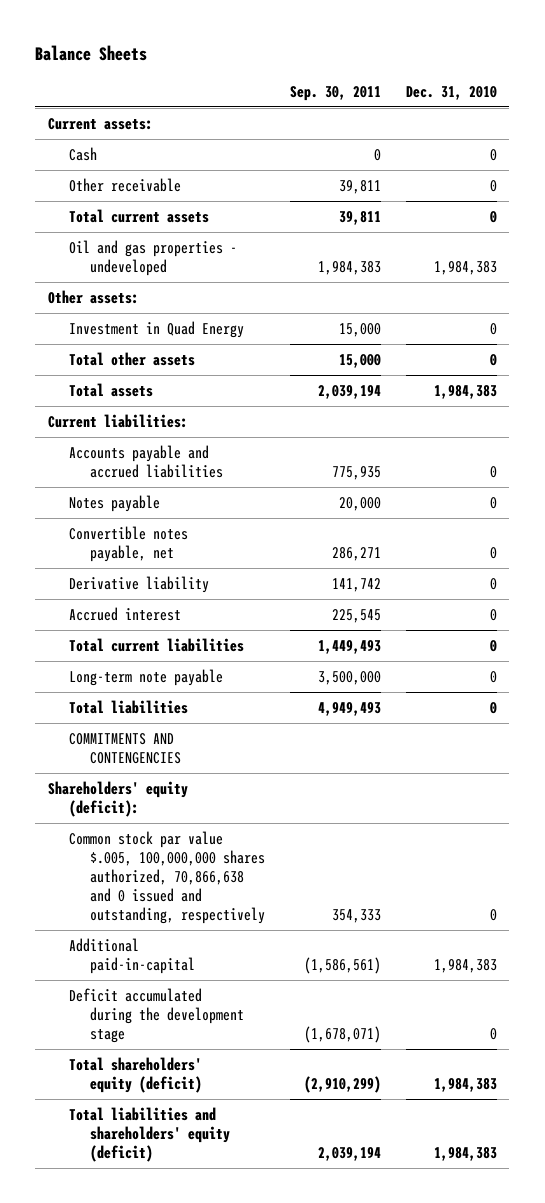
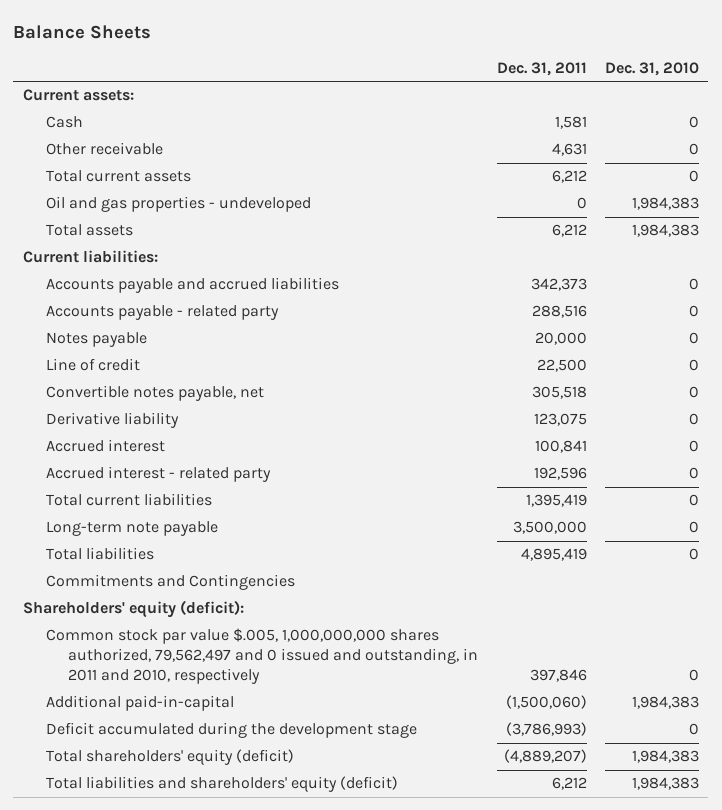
- | Sep. 30, 2011 | Dec. 31, 2010
+ | Dec. 31, 2011 | Dec. 31, 2010
- Other assets:
- Investment in Quad Energy | 15,000 | 0
- Total other assets | 15,000 | 0
+ Accounts payable - related party | 288,516 | 0
+ Line of credit | 22,500 | 0
+ Accrued interest - related party | 192,596 | 0
- COMMITMENTS AND CONTENGENCIES
+ Commitments and Contingencies
- Common stock par value $.005, 100,000,000 shares authorized, 70,866,638 and 0 issued and outstanding, respectively | 354,333 | 0
+ Common stock par value $.005, 1,000,000,000 shares authorized, 79,562,497 and 0 issued and outstanding, in 2011 and 2010, respectively | 397,846 | 0

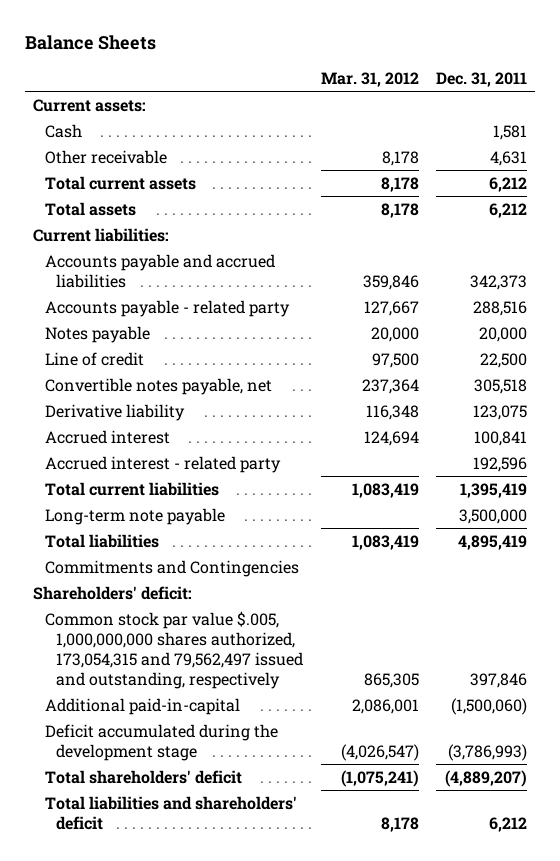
- | Dec. 31, 2011 | Dec. 31, 2010
+ | Mar. 31, 2012 | Dec. 31, 2011
- Oil and gas properties - undeveloped | 0 | 1,984,383
- Shareholders' equity (deficit):
- Common stock par value $.005, 1,000,000,000 shares authorized, 79,562,497 and 0 issued and outstanding, in 2011 and 2010, respectively | 397,846 | 0
+ Shareholders' deficit:
+ Common stock par value $.005, 1,000,000,000 shares authorized, 173,054,315 and 79,562,497 issued and outstanding, respectively | 865,305 | 397,846
- Total shareholders' equity (deficit) | (4,889,207) | 1,984,383
- Total liabilities and shareholders' equity (deficit) | 6,212 | 1,984,383
+ Total shareholders' deficit | (1,075,241) | (4,889,207)
+ Total liabilities and shareholders' deficit | 8,178 | 6,212

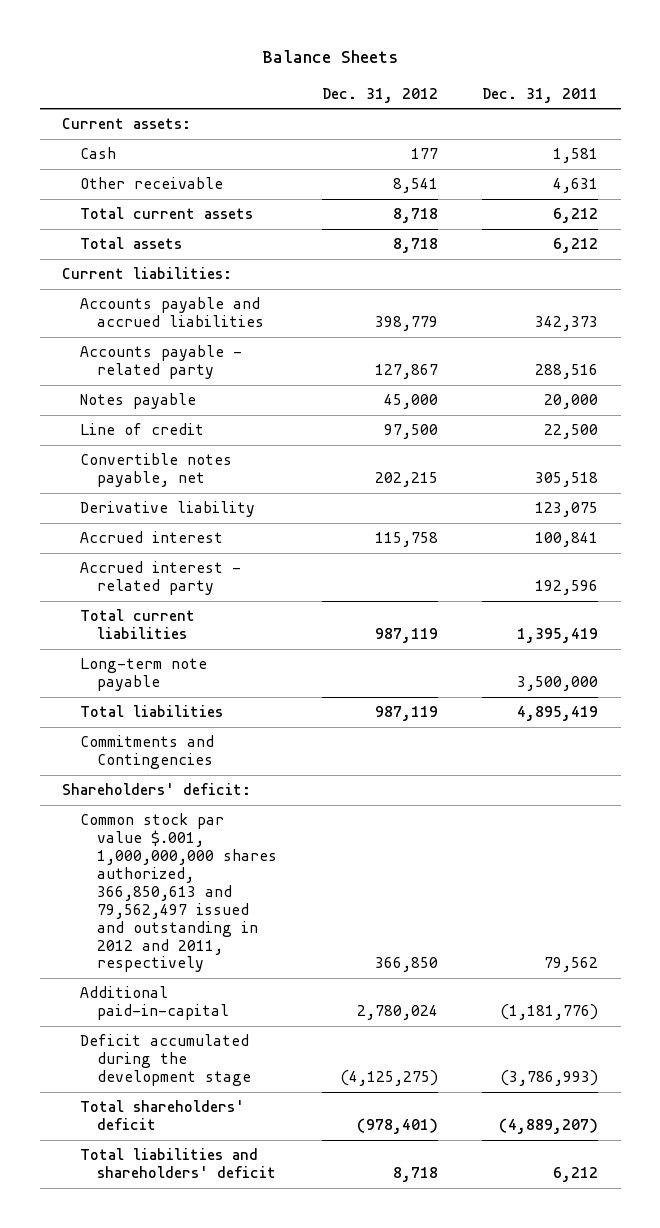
- | Mar. 31, 2012 | Dec. 31, 2011
+ | Dec. 31, 2012 | Dec. 31, 2011
- Common stock par value $.005, 1,000,000,000 shares authorized, 173,054,315 and 79,562,497 issued and outstanding, respectively | 865,305 | 397,846
- Additional paid-in-capital | 2,086,001 | (1,500,060)
+ Common stock par value $.001, 1,000,000,000 shares authorized, 366,850,613 and 79,562,497 issued and outstanding in 2012 and 2011, respectively | 366,850 | 79,562
+ Additional paid-in-capital | 2,780,024 | (1,181,776)

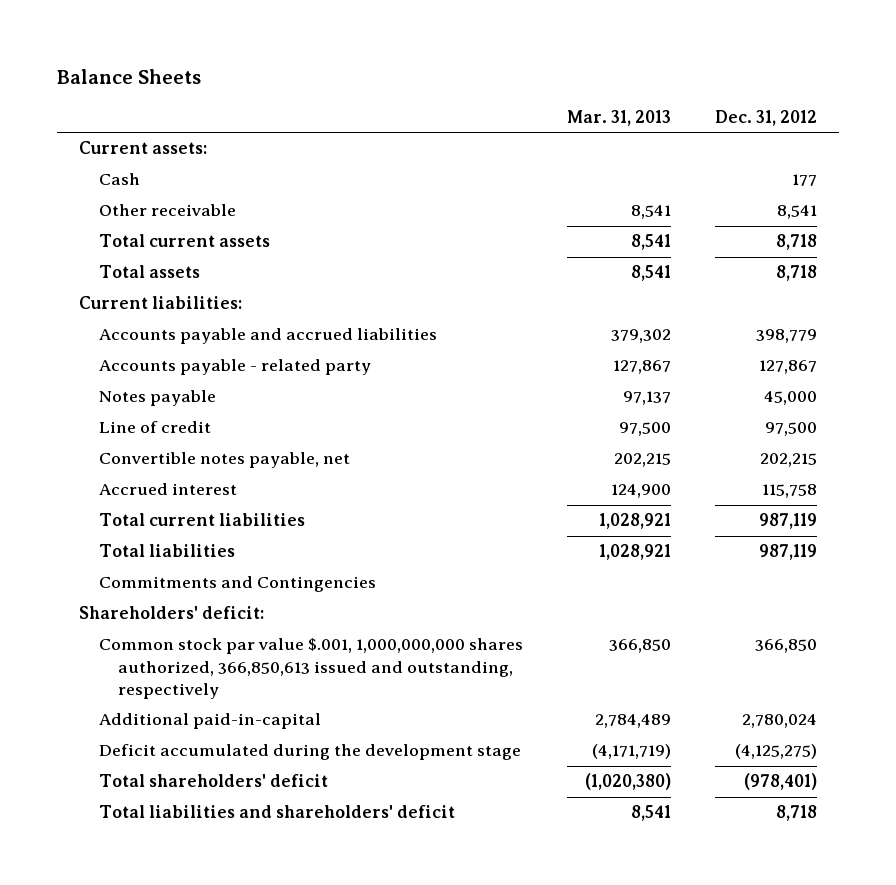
- | Dec. 31, 2012 | Dec. 31, 2011
+ | Mar. 31, 2013 | Dec. 31, 2012
- Derivative liability | | 123,075
- Accrued interest - related party | | 192,596
- Long-term note payable | | 3,500,000
- Common stock par value $.001, 1,000,000,000 shares authorized, 366,850,613 and 79,562,497 issued and outstanding in 2012 and 2011, respectively | 366,850 | 79,562
+ Common stock par value $.001, 1,000,000,000 shares authorized, 366,850,613 issued and outstanding, respectively | 366,850 | 366,850

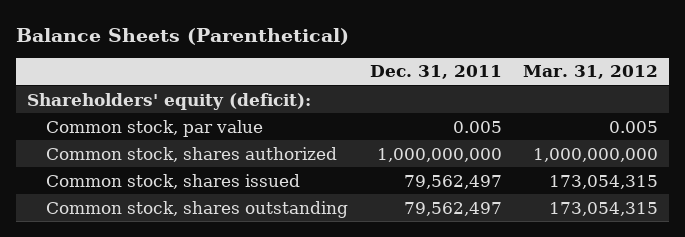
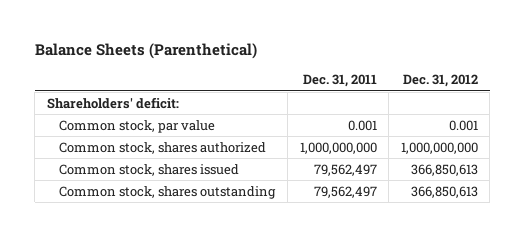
- | Dec. 31, 2011 | Mar. 31, 2012
+ | Dec. 31, 2011 | Dec. 31, 2012
- Shareholders' equity (deficit):
- Common stock, par value | 0.005 | 0.005
+ Shareholders' deficit:
+ Common stock, par value | 0.001 | 0.001

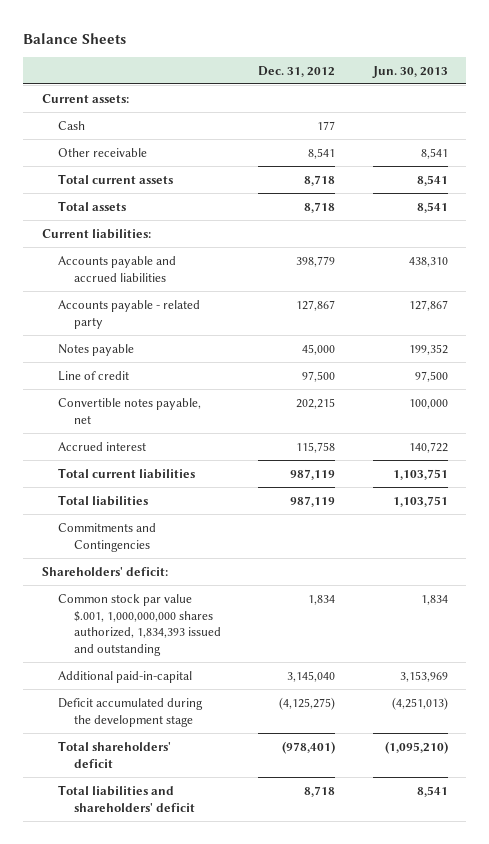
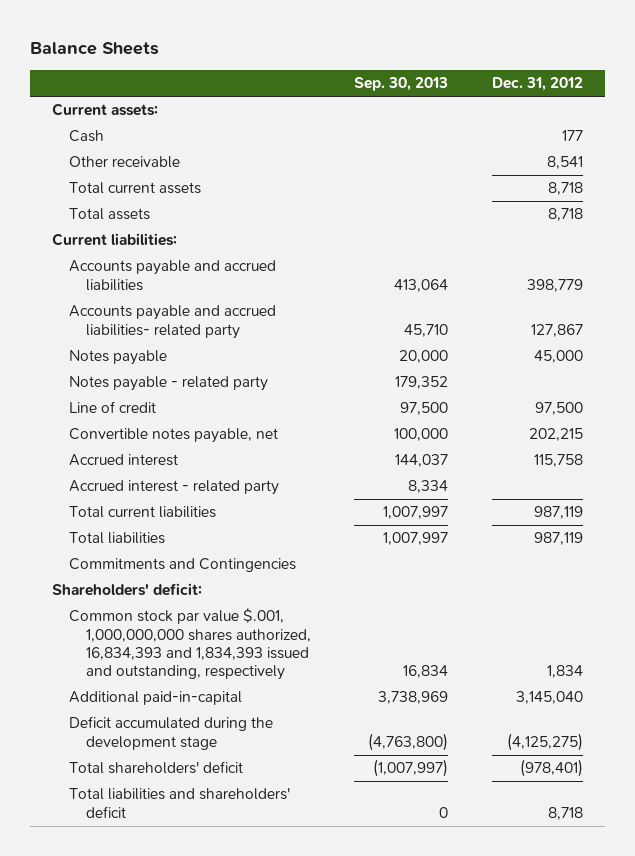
- | Dec. 31, 2012 | Jun. 30, 2013
+ | Sep. 30, 2013 | Dec. 31, 2012
- Accounts payable - related party | 127,867 | 127,867
+ Accounts payable and accrued liabilities- related party | 45,710 | 127,867
+ Notes payable - related party | 179,352 |
+ Accrued interest - related party | 8,334 |
- Common stock par value $.001, 1,000,000,000 shares authorized, 1,834,393 issued and outstanding | 1,834 | 1,834
+ Common stock par value $.001, 1,000,000,000 shares authorized, 16,834,393 and 1,834,393 issued and outstanding, respectively | 16,834 | 1,834

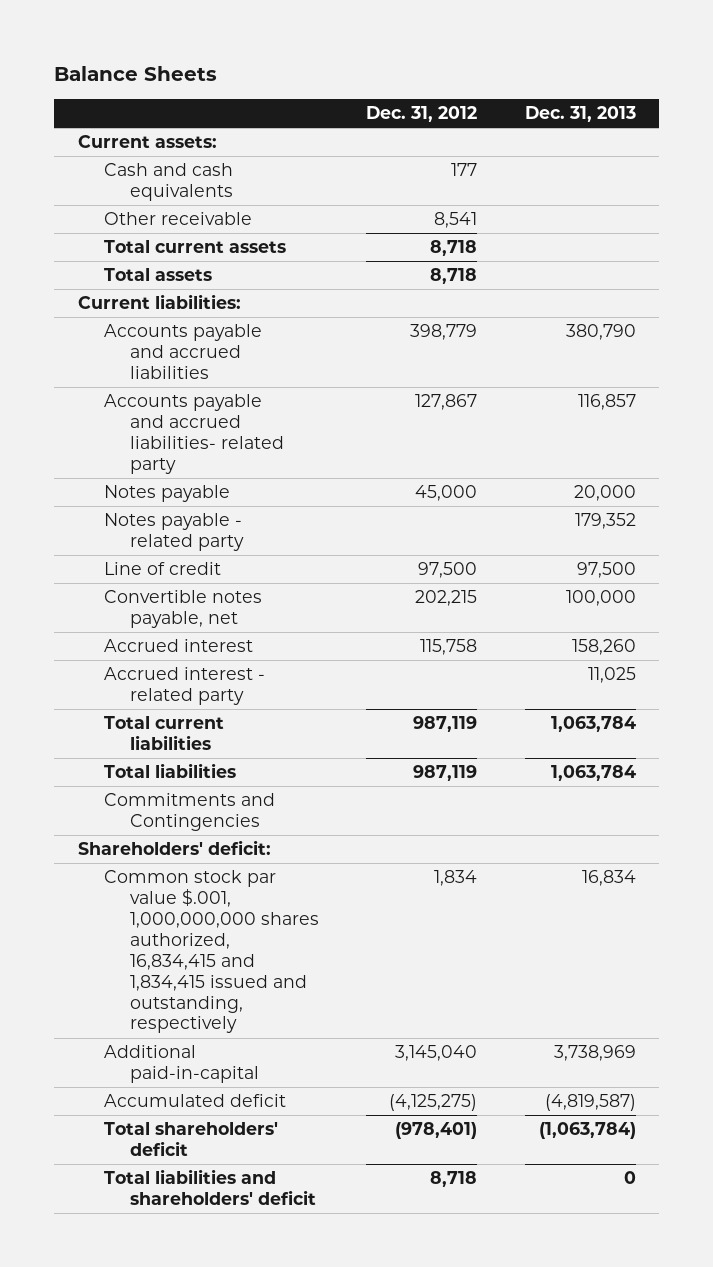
- | Sep. 30, 2013 | Dec. 31, 2012
+ | Dec. 31, 2012 | Dec. 31, 2013
- Cash | | 177
+ Cash and cash equivalents | 177 |
- Common stock par value $.001, 1,000,000,000 shares authorized, 16,834,393 and 1,834,393 issued and outstanding, respectively | 16,834 | 1,834
+ Common stock par value $.001, 1,000,000,000 shares authorized, 16,834,415 and 1,834,415 issued and outstanding, respectively | 1,834 | 16,834
- Deficit accumulated during the development stage | (4,763,800) | (4,125,275)
+ Accumulated deficit | (4,125,275) | (4,819,587)

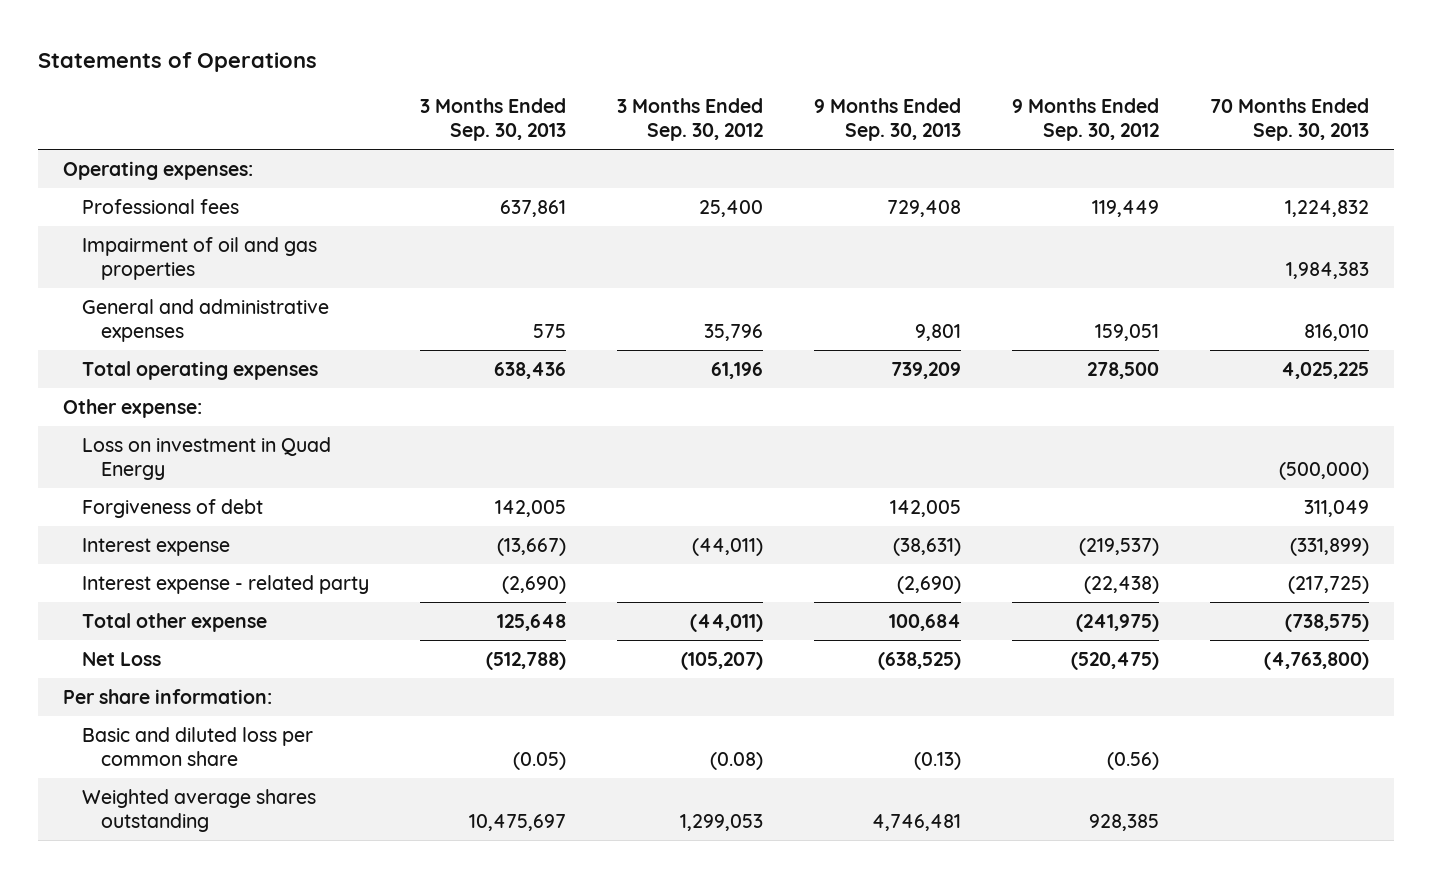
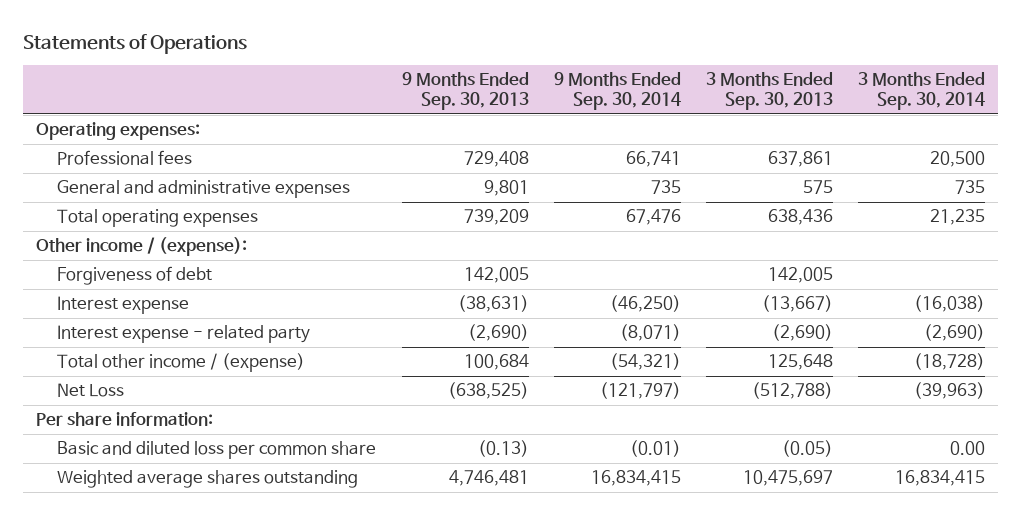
- | 3 Months Ended Sep. 30, 2013 | 3 Months Ended Sep. 30, 2012 | 9 Months Ended Sep. 30, 2013 | 9 Months Ended Sep. 30, 2012 | 70 Months Ended Sep. 30, 2013
+ | 9 Months Ended Sep. 30, 2013 | 9 Months Ended Sep. 30, 2014 | 3 Months Ended Sep. 30, 2013 | 3 Months Ended Sep. 30, 2014
- Impairment of oil and gas properties | | | | | 1,984,383
- Other expense:
- Loss on investment in Quad Energy | | | | | (500,000)
+ Other income / (expense):
- Total other expense | 125,648 | (44,011) | 100,684 | (241,975) | (738,575)
+ Total other income / (expense) | 100,684 | (54,321) | 125,648 | (18,728)

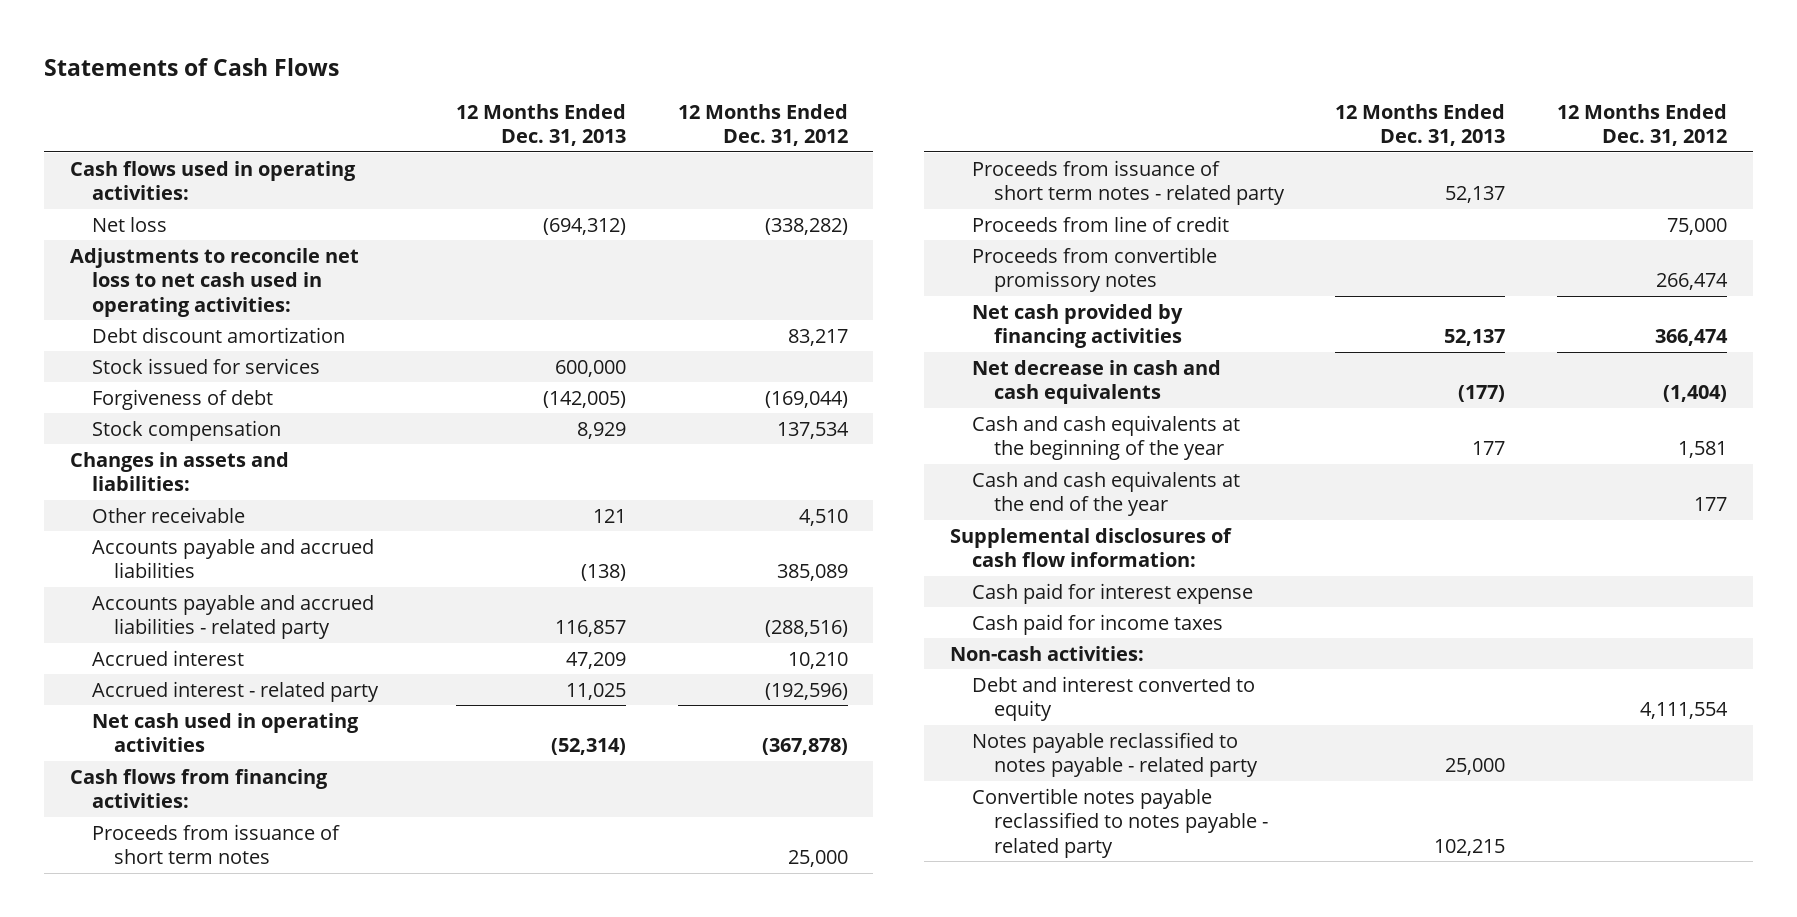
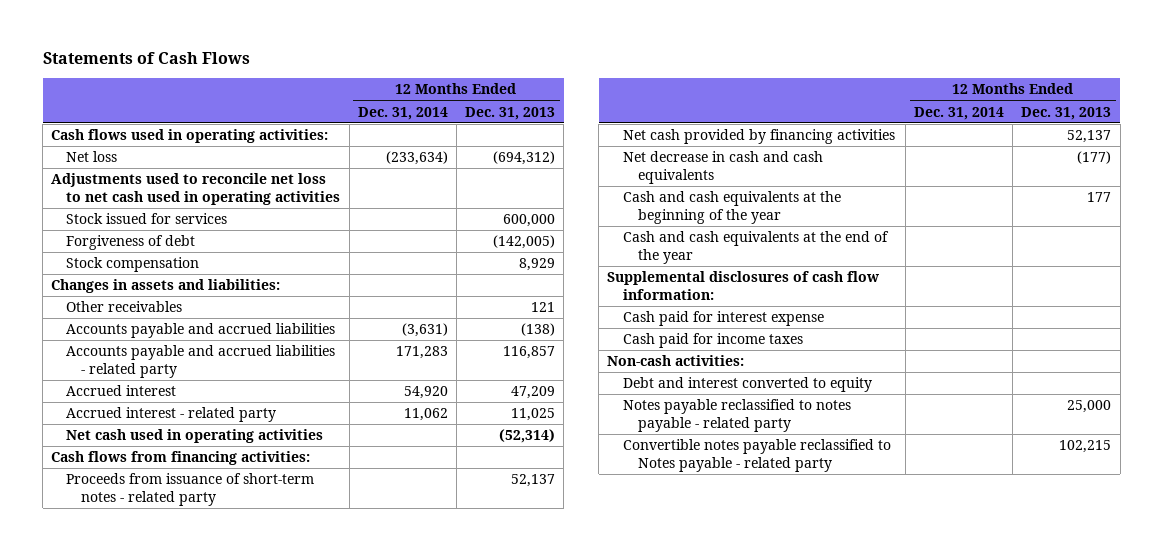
- | 12 Months Ended Dec. 31, 2013 | 12 Months Ended Dec. 31, 2012
+ | 12 Months Ended Dec. 31, 2014 | 12 Months Ended Dec. 31, 2013
- Adjustments to reconcile net loss to net cash used in operating activities:
- Debt discount amortization | | 83,217
+ Adjustments used to reconcile net loss to net cash used in operating activities
- Other receivable | 121 | 4,510
+ Other receivables | | 121
- Proceeds from issuance of short term notes | | 25,000
- Proceeds from issuance of short term notes - related party | 52,137 |
- Proceeds from line of credit | | 75,000
- Proceeds from convertible promissory notes | | 266,474
+ Proceeds from issuance of short-term notes - related party | | 52,137
- Convertible notes payable reclassified to notes payable - related party | 102,215 |
+ Convertible notes payable reclassified to Notes payable - related party | | 102,215

